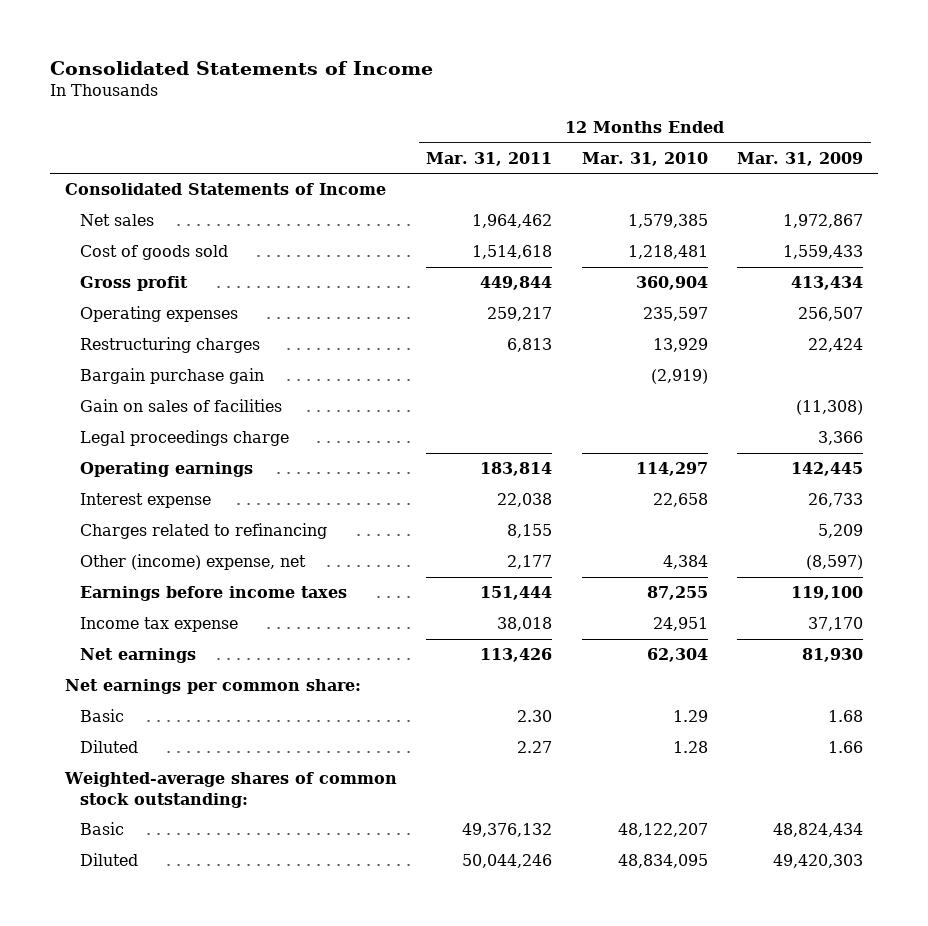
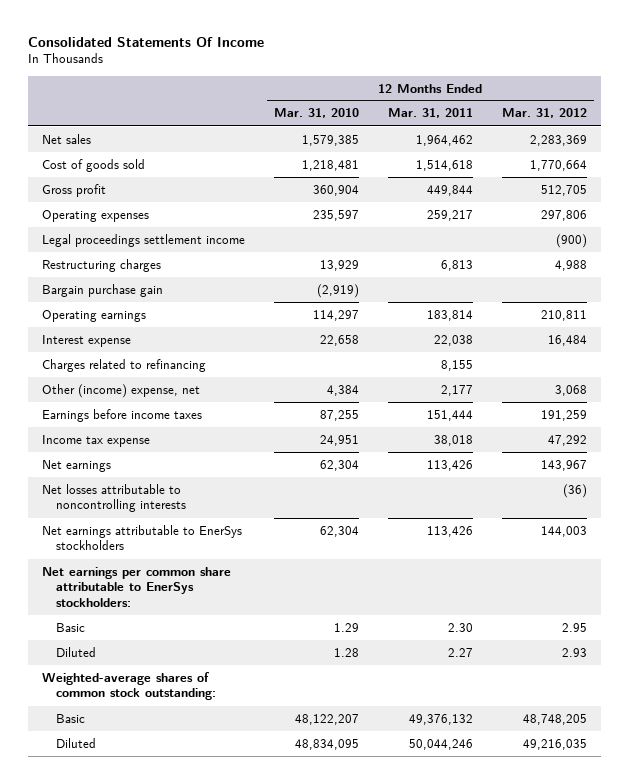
- Consolidated Statements of Income
+ Consolidated Statements Of Income
- | 12 Months Ended Mar. 31, 2011 | 12 Months Ended Mar. 31, 2010 | 12 Months Ended Mar. 31, 2009
+ | 12 Months Ended Mar. 31, 2010 | 12 Months Ended Mar. 31, 2011 | 12 Months Ended Mar. 31, 2012
- Consolidated Statements of Income
+ Legal proceedings settlement income | | | (900)
- Gain on sales of facilities | | | (11,308)
- Legal proceedings charge | | | 3,366
- Net earnings per common share:
+ Net losses attributable to noncontrolling interests | | | (36)
+ Net earnings attributable to EnerSys stockholders | 62,304 | 113,426 | 144,003
+ Net earnings per common share attributable to EnerSys stockholders:

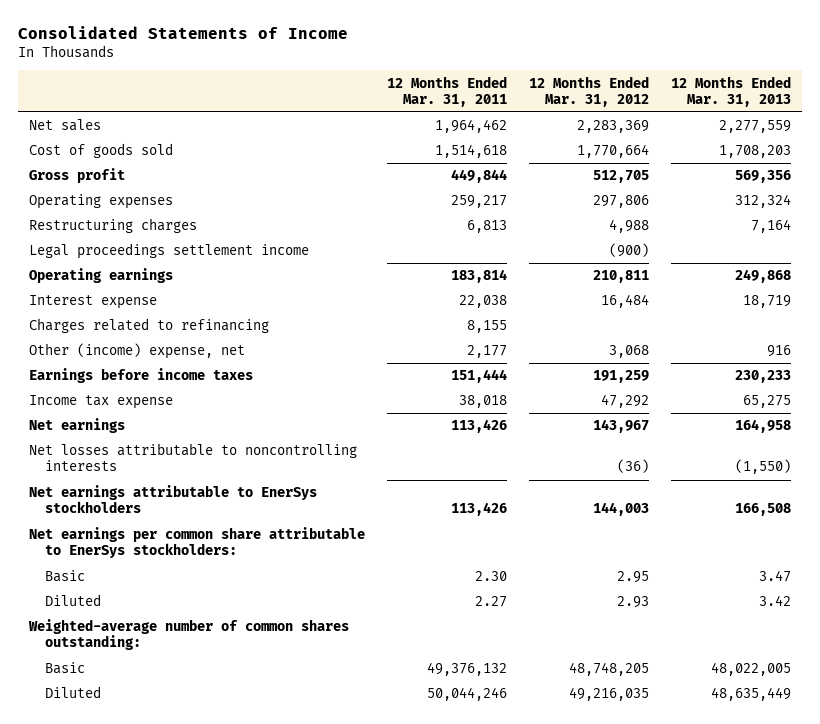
- Consolidated Statements Of Income
+ Consolidated Statements of Income
- | 12 Months Ended Mar. 31, 2010 | 12 Months Ended Mar. 31, 2011 | 12 Months Ended Mar. 31, 2012
+ | 12 Months Ended Mar. 31, 2011 | 12 Months Ended Mar. 31, 2012 | 12 Months Ended Mar. 31, 2013
- Bargain purchase gain | (2,919) | |
moved down: Legal proceedings settlement income | | (900) |
- Weighted-average shares of common stock outstanding:
+ Weighted-average number of common shares outstanding:

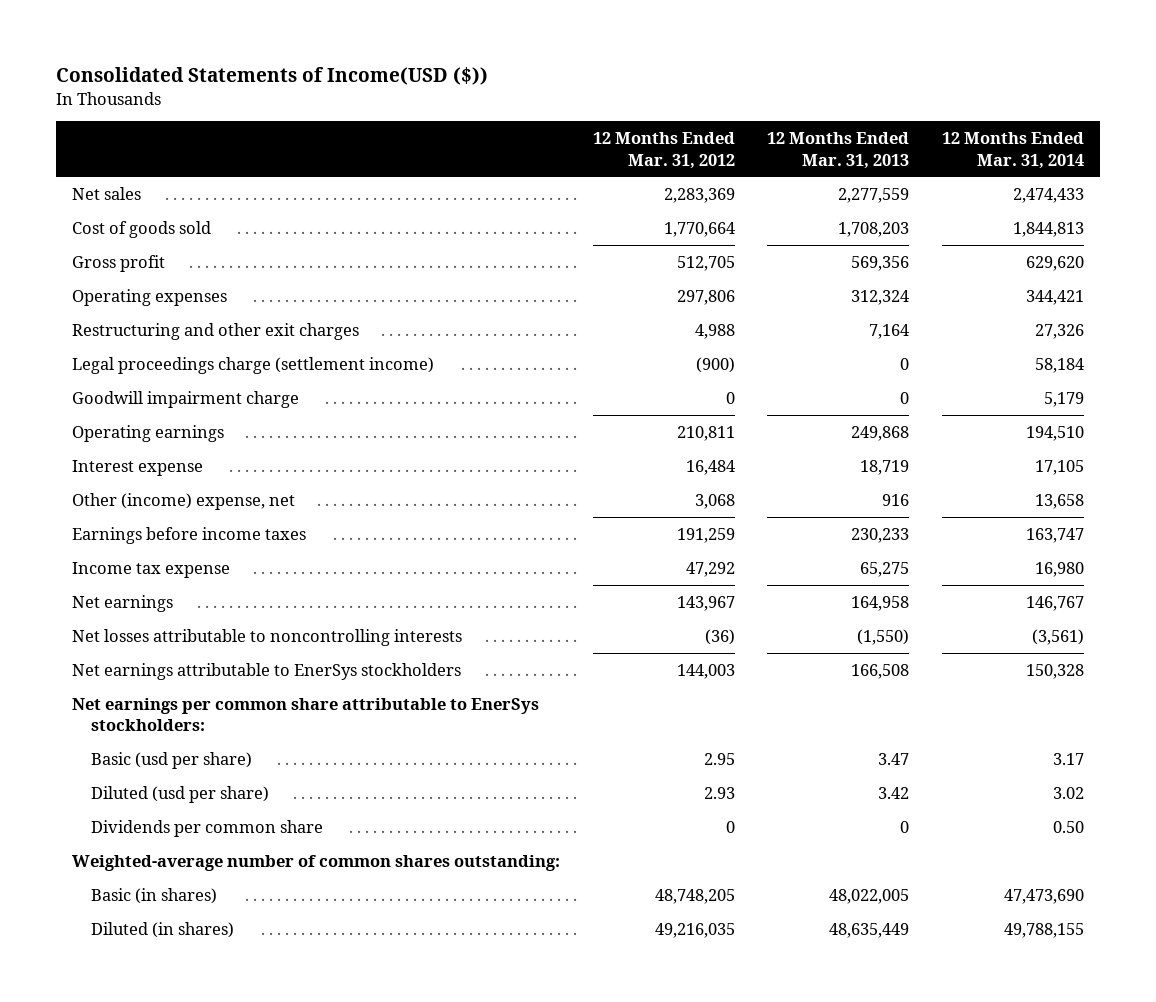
- Consolidated Statements of Income
+ Consolidated Statements of Income(USD ($))
- | 12 Months Ended Mar. 31, 2011 | 12 Months Ended Mar. 31, 2012 | 12 Months Ended Mar. 31, 2013
+ | 12 Months Ended Mar. 31, 2012 | 12 Months Ended Mar. 31, 2013 | 12 Months Ended Mar. 31, 2014
- Restructuring charges | 6,813 | 4,988 | 7,164
- Legal proceedings settlement income | | (900) |
+ Restructuring and other exit charges | 4,988 | 7,164 | 27,326
+ Legal proceedings charge (settlement income) | (900) | 0 | 58,184
+ Goodwill impairment charge | 0 | 0 | 5,179
- Charges related to refinancing | 8,155 | |
- Basic | 2.30 | 2.95 | 3.47
- Diluted | 2.27 | 2.93 | 3.42
+ Basic (usd per share) | 2.95 | 3.47 | 3.17
+ Diluted (usd per share) | 2.93 | 3.42 | 3.02
+ Dividends per common share | 0 | 0 | 0.50
- Basic | 49,376,132 | 48,748,205 | 48,022,005
- Diluted | 50,044,246 | 49,216,035 | 48,635,449
+ Basic (in shares) | 48,748,205 | 48,022,005 | 47,473,690
+ Diluted (in shares) | 49,216,035 | 48,635,449 | 49,788,155

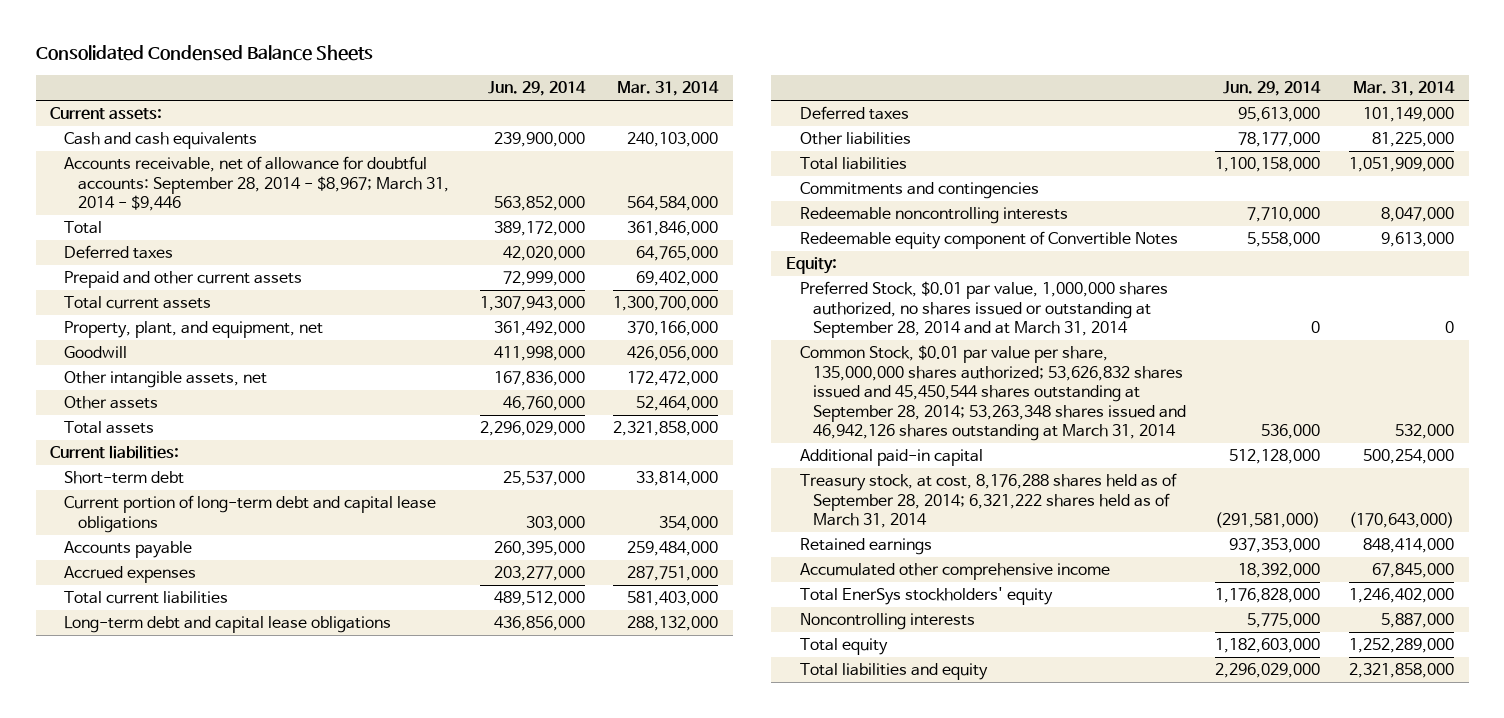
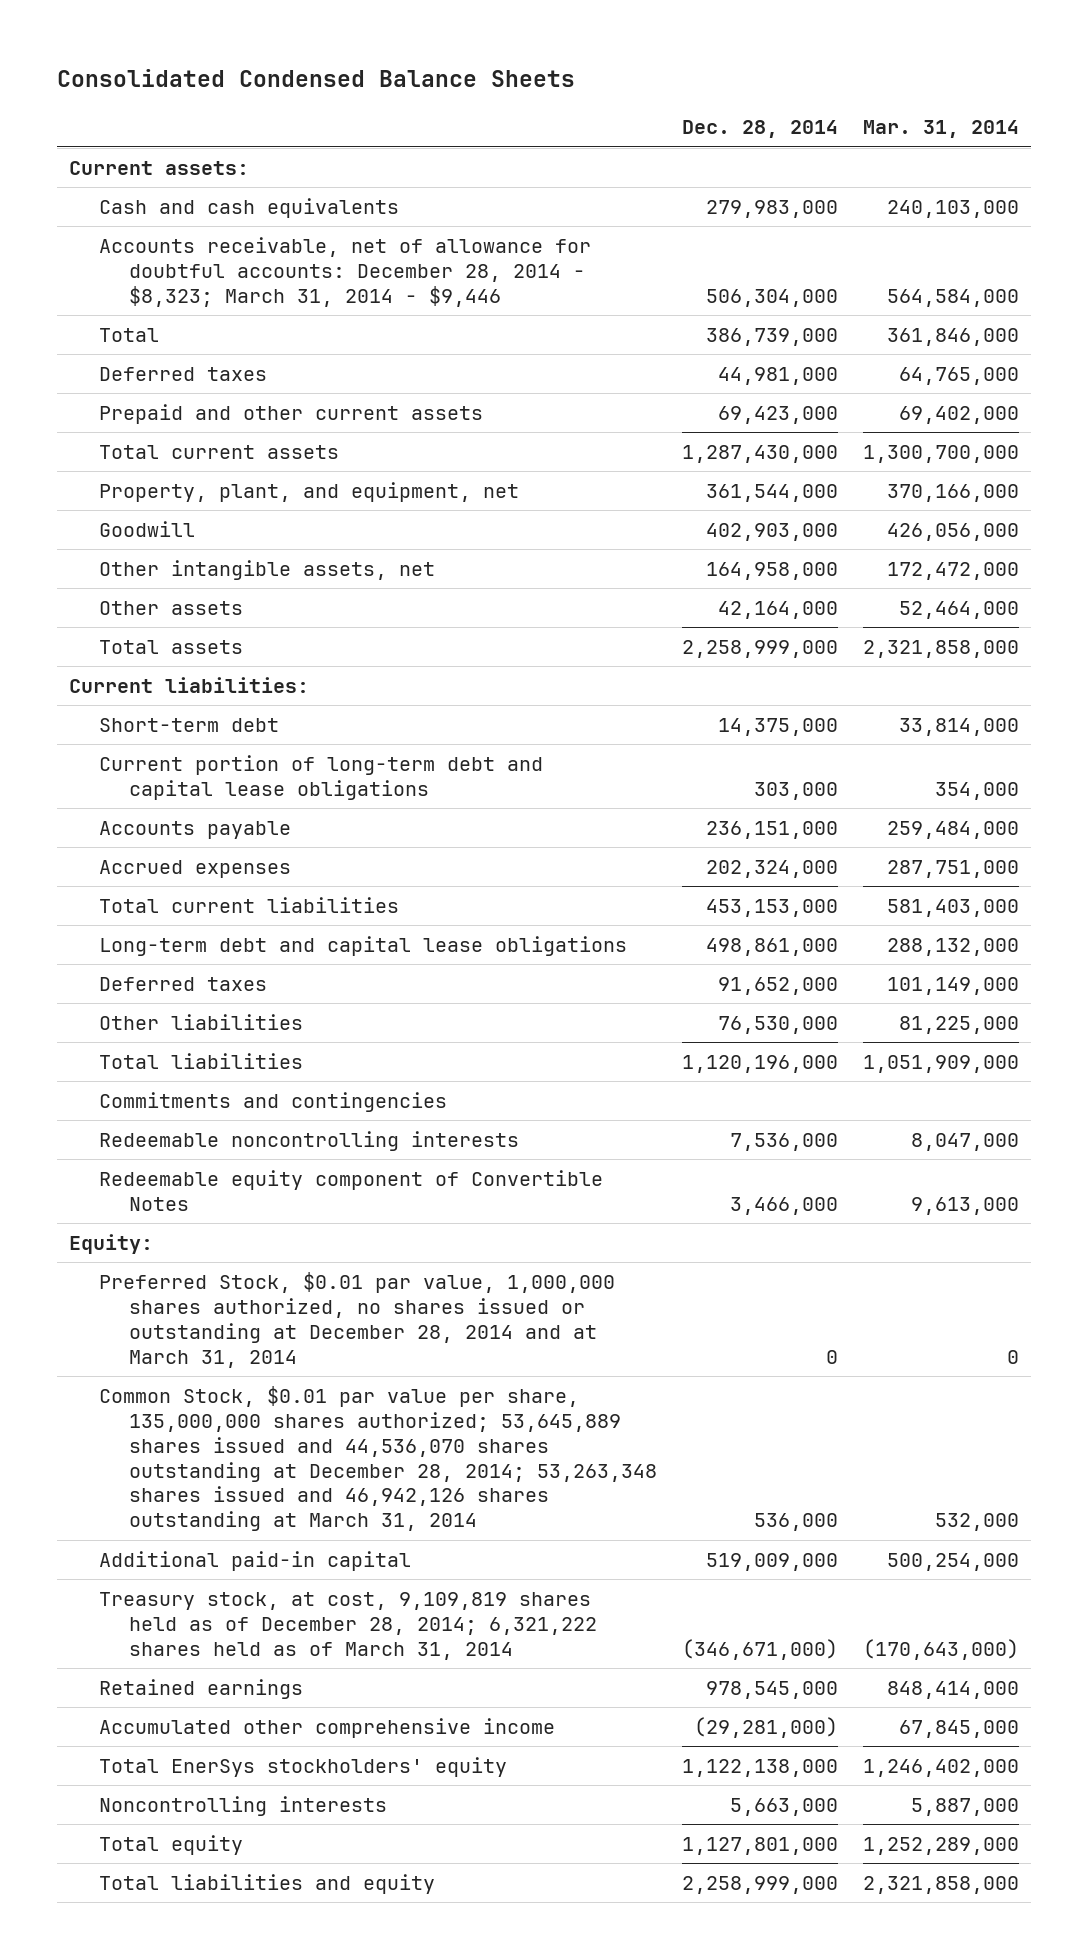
- | Jun. 29, 2014 | Mar. 31, 2014
+ | Dec. 28, 2014 | Mar. 31, 2014
- Accounts receivable, net of allowance for doubtful accounts: September 28, 2014 - $8,967; March 31, 2014 - $9,446 | 563,852,000 | 564,584,000
+ Accounts receivable, net of allowance for doubtful accounts: December 28, 2014 - $8,323; March 31, 2014 - $9,446 | 506,304,000 | 564,584,000
- Preferred Stock, $0.01 par value, 1,000,000 shares authorized, no shares issued or outstanding at September 28, 2014 and at March 31, 2014 | 0 | 0
- Common Stock, $0.01 par value per share, 135,000,000 shares authorized; 53,626,832 shares issued and 45,450,544 shares outstanding at September 28, 2014; 53,263,348 shares issued and 46,942,126 shares outstanding at March 31, 2014 | 536,000 | 532,000
+ Preferred Stock, $0.01 par value, 1,000,000 shares authorized, no shares issued or outstanding at December 28, 2014 and at March 31, 2014 | 0 | 0
+ Common Stock, $0.01 par value per share, 135,000,000 shares authorized; 53,645,889 shares issued and 44,536,070 shares outstanding at December 28, 2014; 53,263,348 shares issued and 46,942,126 shares outstanding at March 31, 2014 | 536,000 | 532,000
- Treasury stock, at cost, 8,176,288 shares held as of September 28, 2014; 6,321,222 shares held as of March 31, 2014 | (291,581,000) | (170,643,000)
+ Treasury stock, at cost, 9,109,819 shares held as of December 28, 2014; 6,321,222 shares held as of March 31, 2014 | (346,671,000) | (170,643,000)

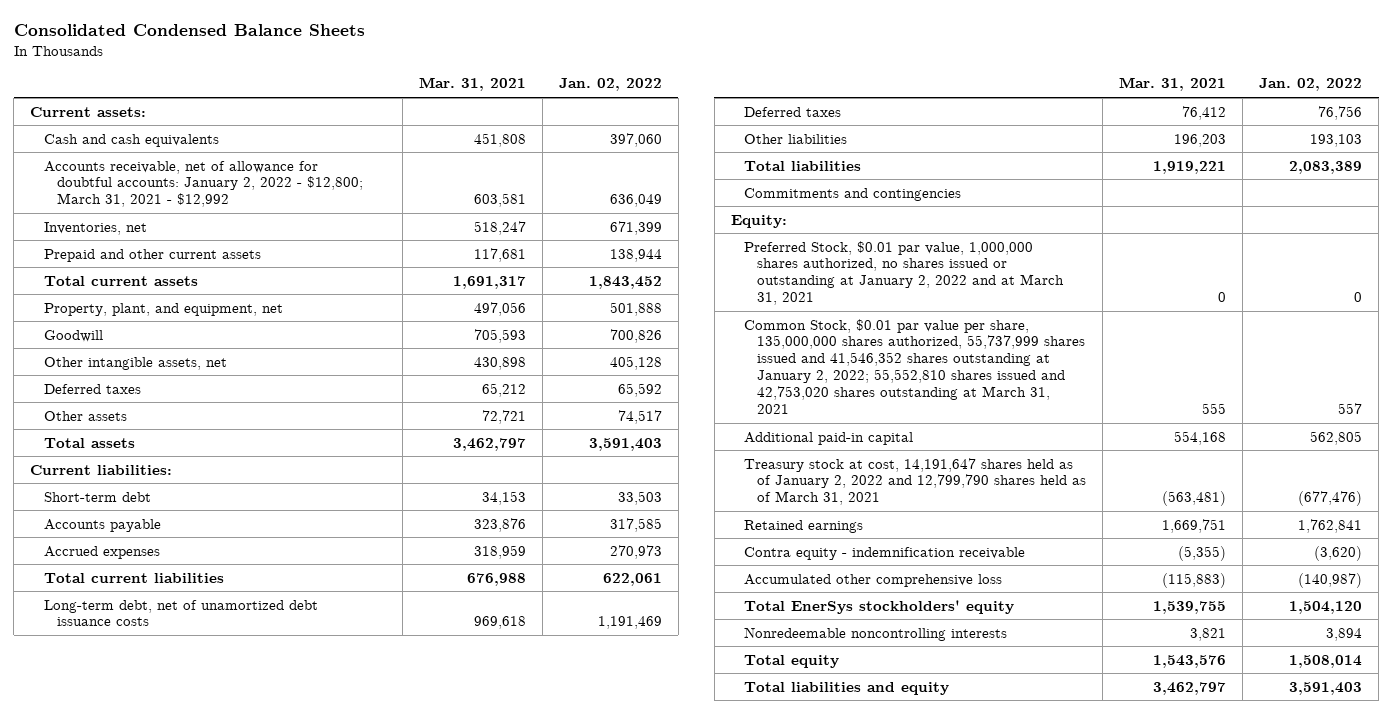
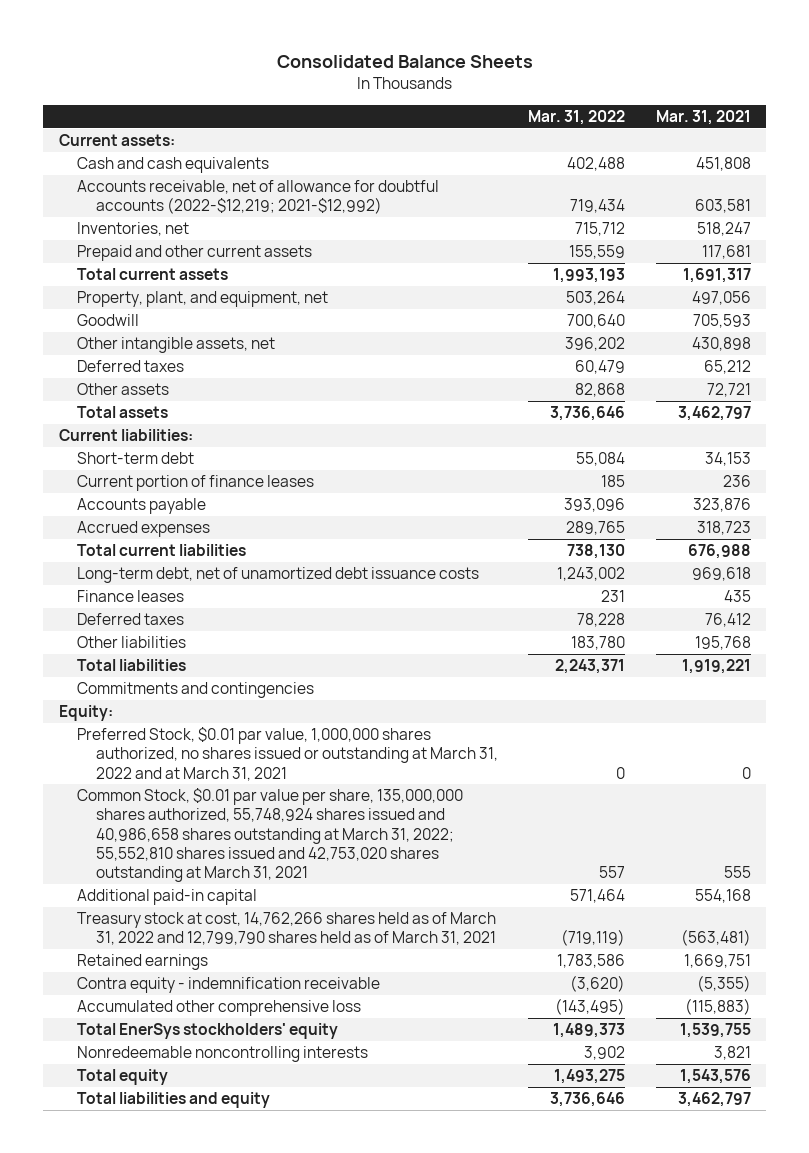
- Consolidated Condensed Balance Sheets
+ Consolidated Balance Sheets
- | Mar. 31, 2021 | Jan. 02, 2022
+ | Mar. 31, 2022 | Mar. 31, 2021
- Accounts receivable, net of allowance for doubtful accounts: January 2, 2022 - $12,800; March 31, 2021 - $12,992 | 603,581 | 636,049
+ Accounts receivable, net of allowance for doubtful accounts (2022-$12,219; 2021-$12,992) | 719,434 | 603,581
+ Current portion of finance leases | 185 | 236
- Accrued expenses | 318,959 | 270,973
+ Accrued expenses | 289,765 | 318,723
+ Finance leases | 231 | 435
- Other liabilities | 196,203 | 193,103
+ Other liabilities | 183,780 | 195,768
- Preferred Stock, $0.01 par value, 1,000,000 shares authorized, no shares issued or outstanding at January 2, 2022 and at March 31, 2021 | 0 | 0
- Common Stock, $0.01 par value per share, 135,000,000 shares authorized, 55,737,999 shares issued and 41,546,352 shares outstanding at January 2, 2022; 55,552,810 shares issued and 42,753,020 shares outstanding at March 31, 2021 | 555 | 557
+ Preferred Stock, $0.01 par value, 1,000,000 shares authorized, no shares issued or outstanding at March 31, 2022 and at March 31, 2021 | 0 | 0
+ Common Stock, $0.01 par value per share, 135,000,000 shares authorized, 55,748,924 shares issued and 40,986,658 shares outstanding at March 31, 2022; 55,552,810 shares issued and 42,753,020 shares outstanding at March 31, 2021 | 557 | 555
- Treasury stock at cost, 14,191,647 shares held as of January 2, 2022 and 12,799,790 shares held as of March 31, 2021 | (563,481) | (677,476)
+ Treasury stock at cost, 14,762,266 shares held as of March 31, 2022 and 12,799,790 shares held as of March 31, 2021 | (719,119) | (563,481)

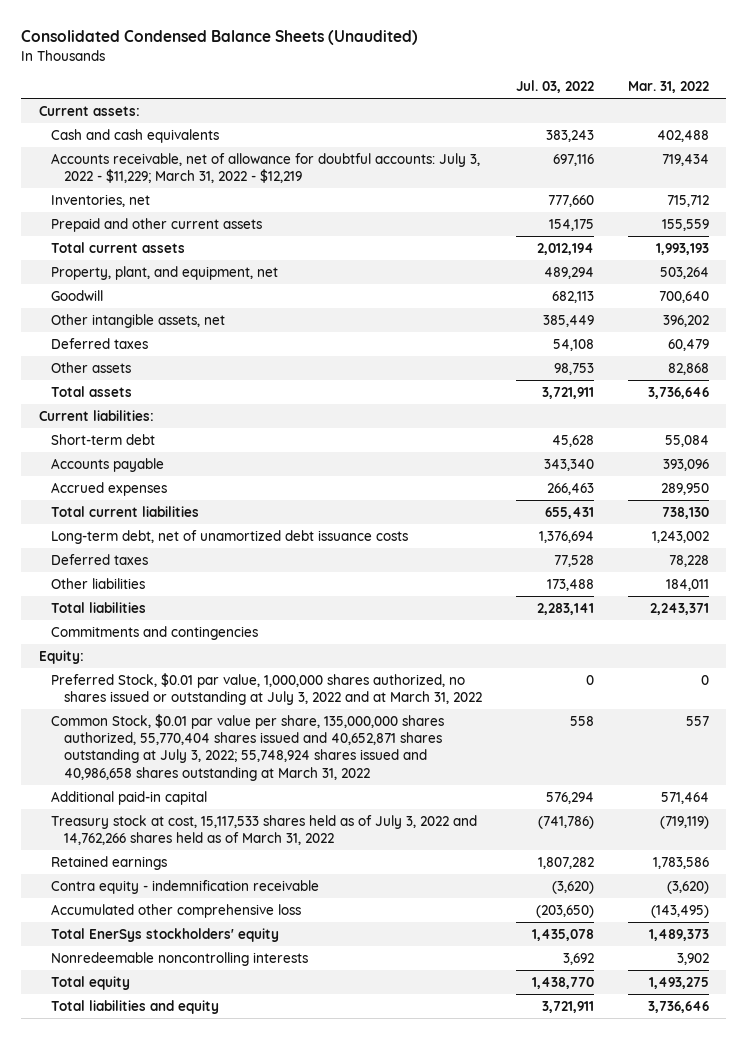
- Consolidated Balance Sheets
+ Consolidated Condensed Balance Sheets (Unaudited)
- | Mar. 31, 2022 | Mar. 31, 2021
+ | Jul. 03, 2022 | Mar. 31, 2022
- Accounts receivable, net of allowance for doubtful accounts (2022-$12,219; 2021-$12,992) | 719,434 | 603,581
+ Accounts receivable, net of allowance for doubtful accounts: July 3, 2022 - $11,229; March 31, 2022 - $12,219 | 697,116 | 719,434
- Current portion of finance leases | 185 | 236
- Accrued expenses | 289,765 | 318,723
+ Accrued expenses | 266,463 | 289,950
- Finance leases | 231 | 435
- Other liabilities | 183,780 | 195,768
+ Other liabilities | 173,488 | 184,011
- Preferred Stock, $0.01 par value, 1,000,000 shares authorized, no shares issued or outstanding at March 31, 2022 and at March 31, 2021 | 0 | 0
- Common Stock, $0.01 par value per share, 135,000,000 shares authorized, 55,748,924 shares issued and 40,986,658 shares outstanding at March 31, 2022; 55,552,810 shares issued and 42,753,020 shares outstanding at March 31, 2021 | 557 | 555
+ Preferred Stock, $0.01 par value, 1,000,000 shares authorized, no shares issued or outstanding at July 3, 2022 and at March 31, 2022 | 0 | 0
+ Common Stock, $0.01 par value per share, 135,000,000 shares authorized, 55,770,404 shares issued and 40,652,871 shares outstanding at July 3, 2022; 55,748,924 shares issued and 40,986,658 shares outstanding at March 31, 2022 | 558 | 557
- Treasury stock at cost, 14,762,266 shares held as of March 31, 2022 and 12,799,790 shares held as of March 31, 2021 | (719,119) | (563,481)
+ Treasury stock at cost, 15,117,533 shares held as of July 3, 2022 and 14,762,266 shares held as of March 31, 2022 | (741,786) | (719,119)

